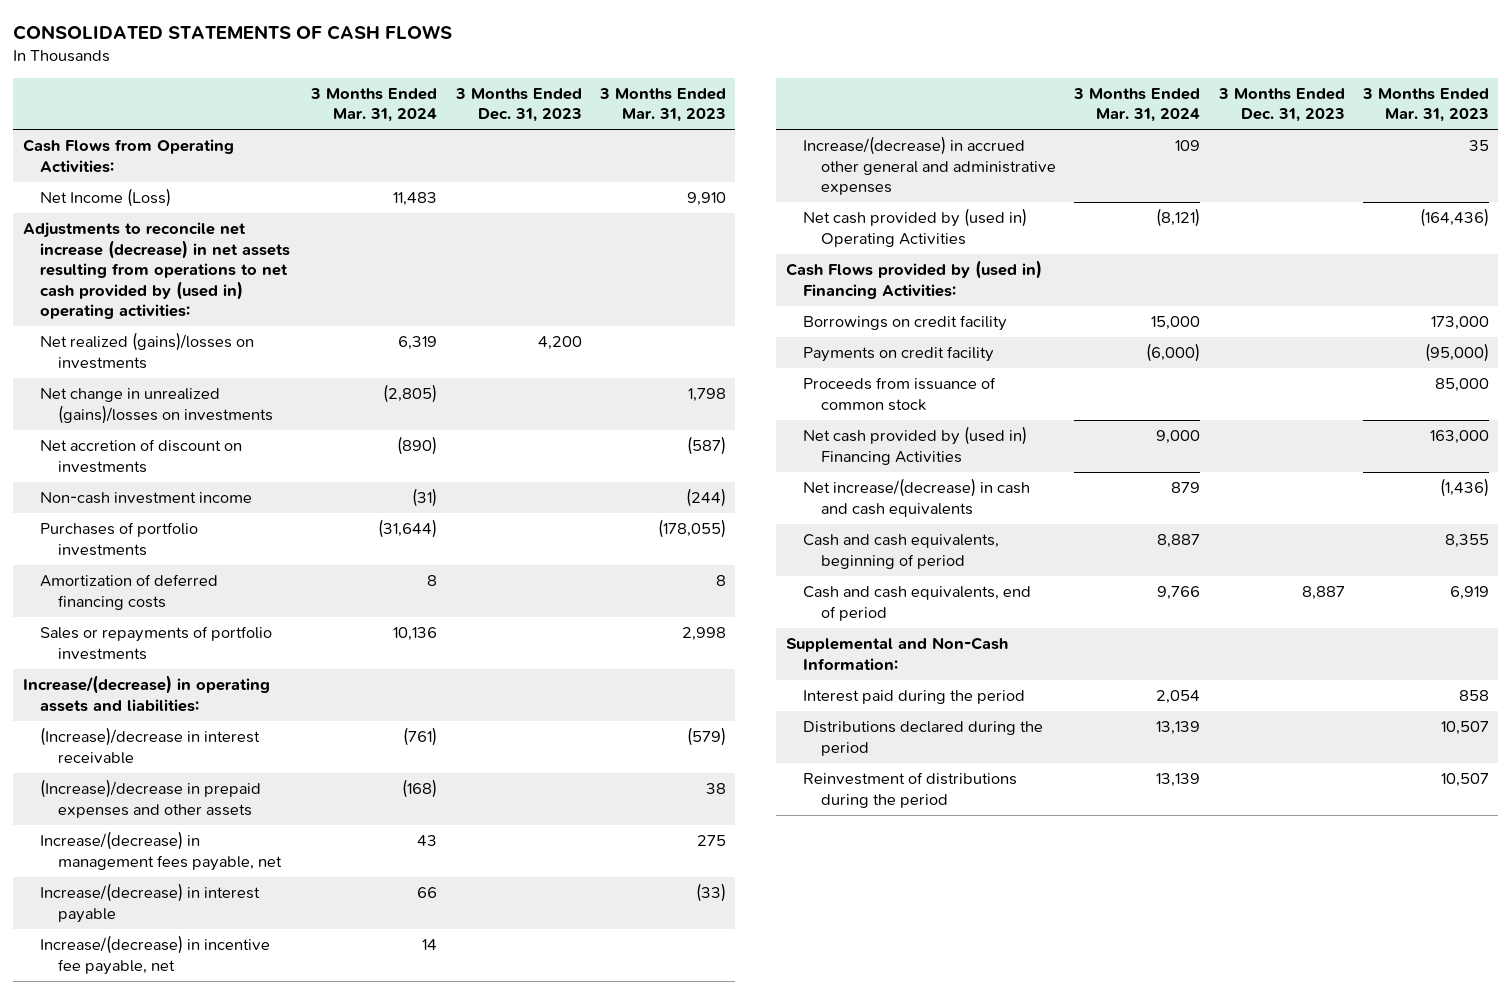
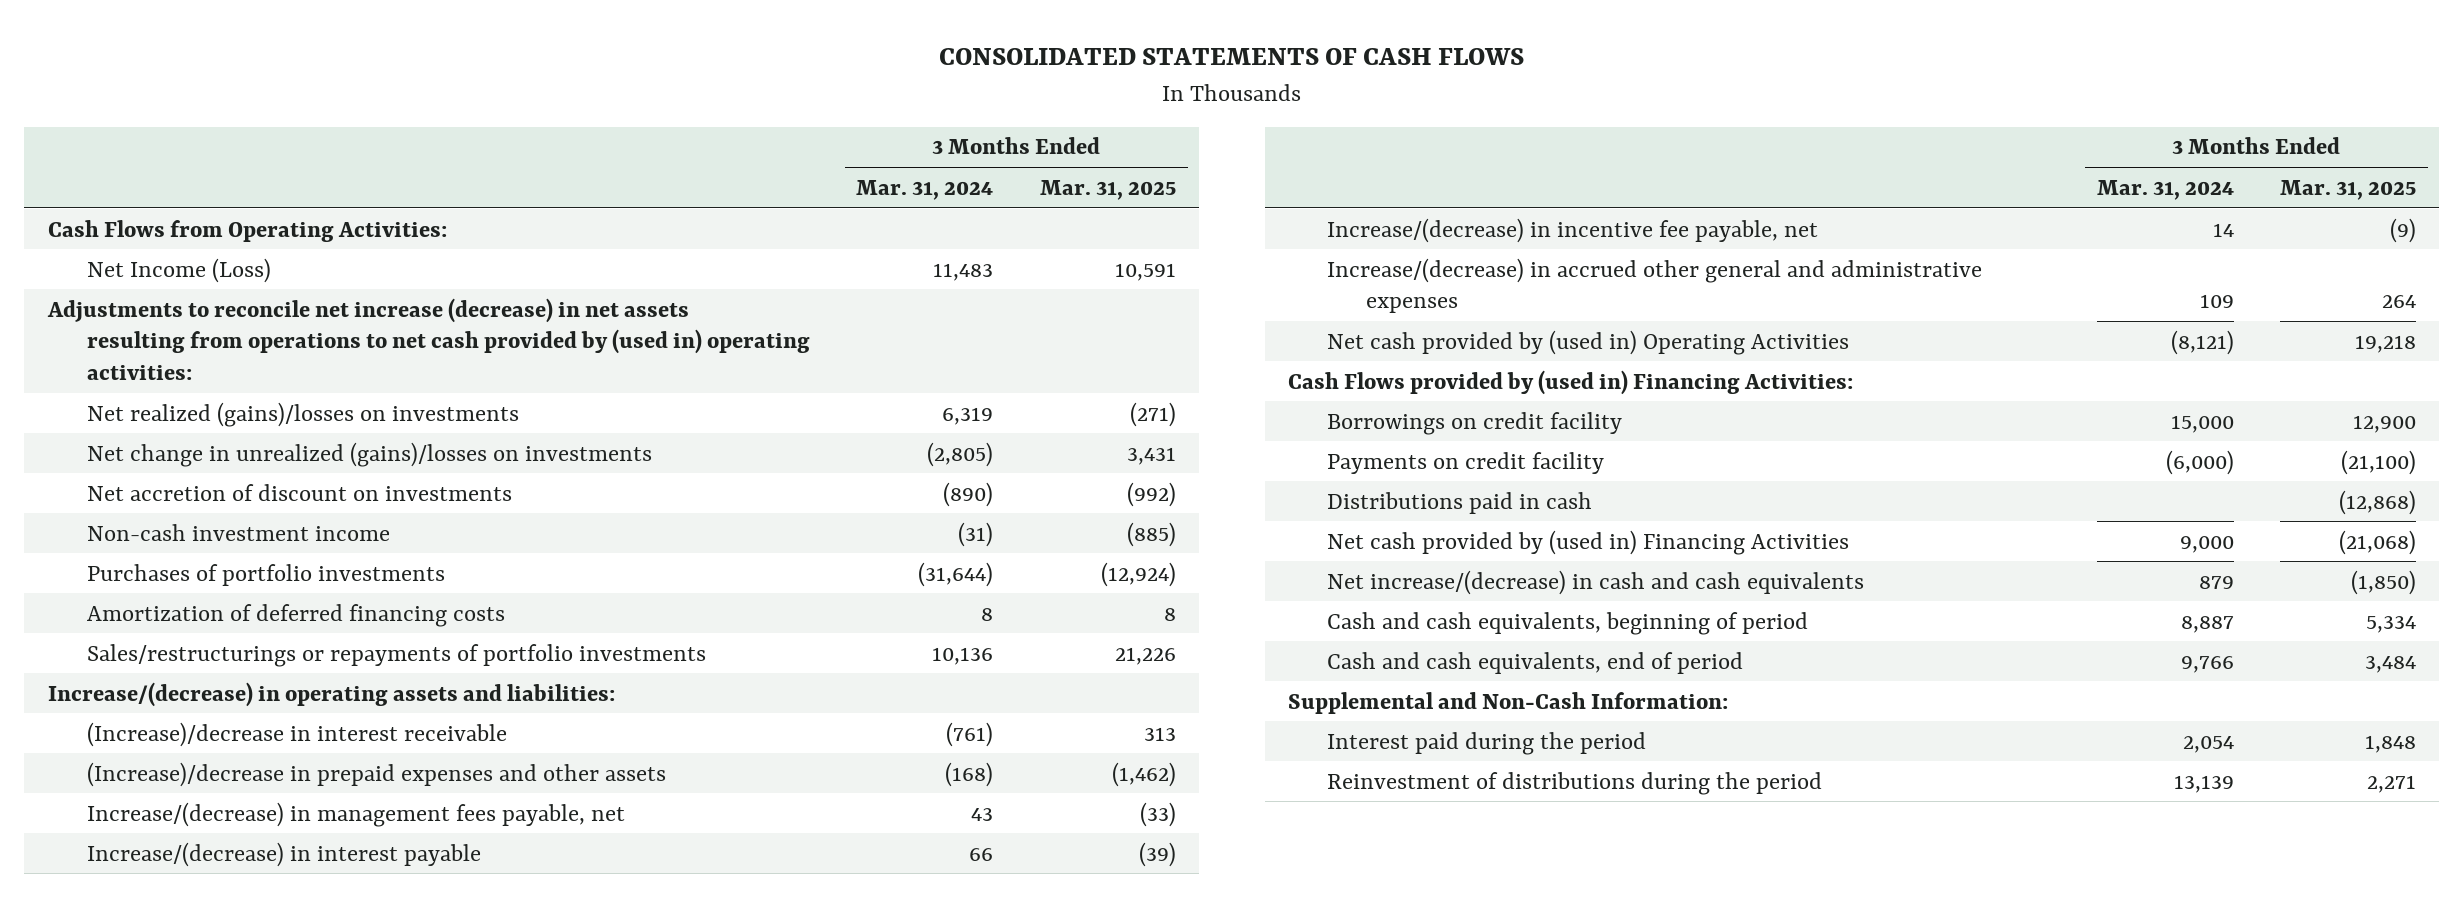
- | 3 Months Ended Mar. 31, 2024 | 3 Months Ended Dec. 31, 2023 | 3 Months Ended Mar. 31, 2023
+ | 3 Months Ended Mar. 31, 2024 | 3 Months Ended Mar. 31, 2025
- Sales or repayments of portfolio investments | 10,136 | | 2,998
+ Sales/restructurings or repayments of portfolio investments | 10,136 | 21,226
- Proceeds from issuance of common stock | | | 85,000
+ Distributions paid in cash | | (12,868)
- Distributions declared during the period | 13,139 | | 10,507

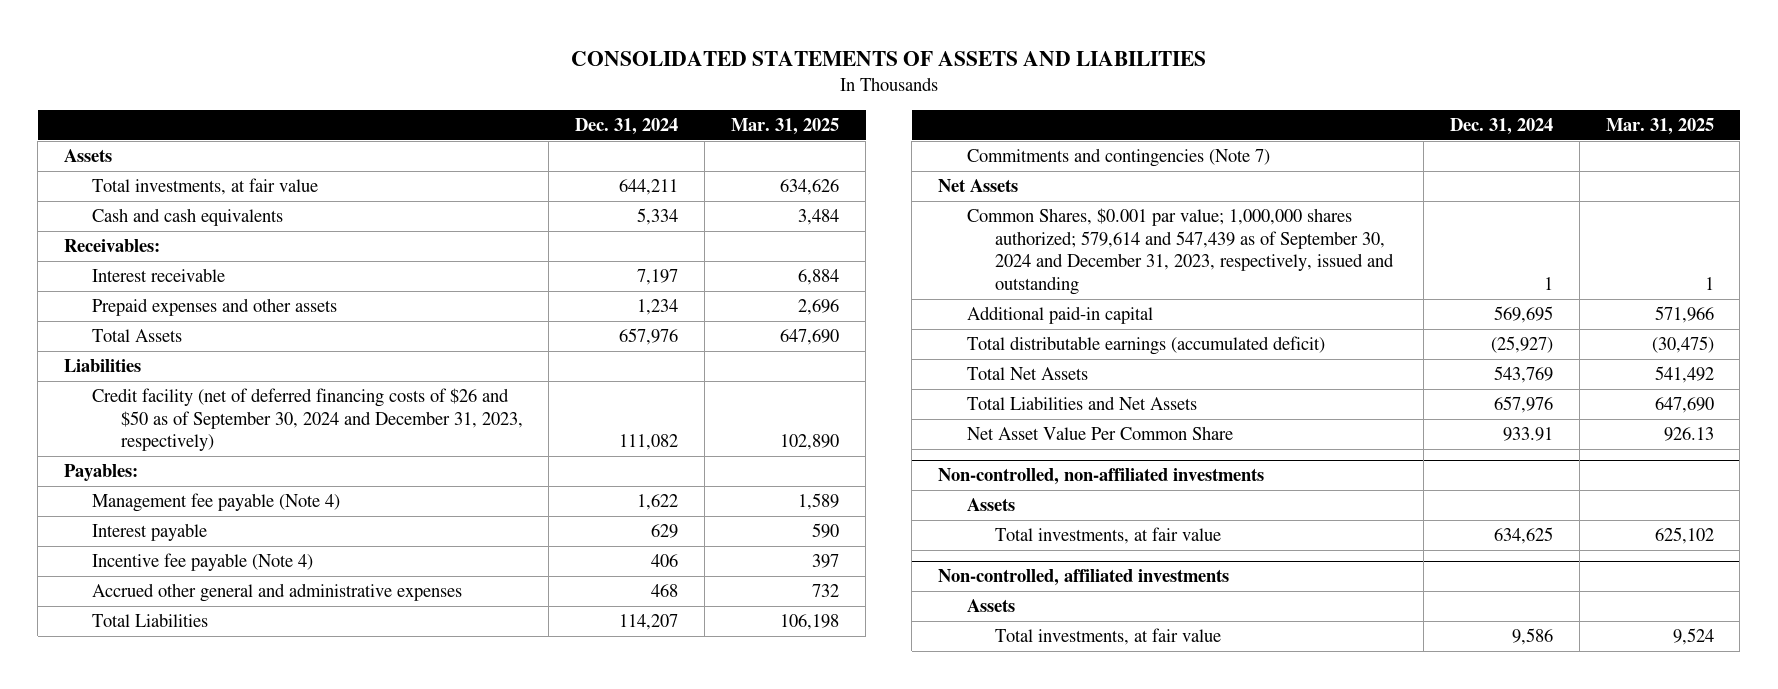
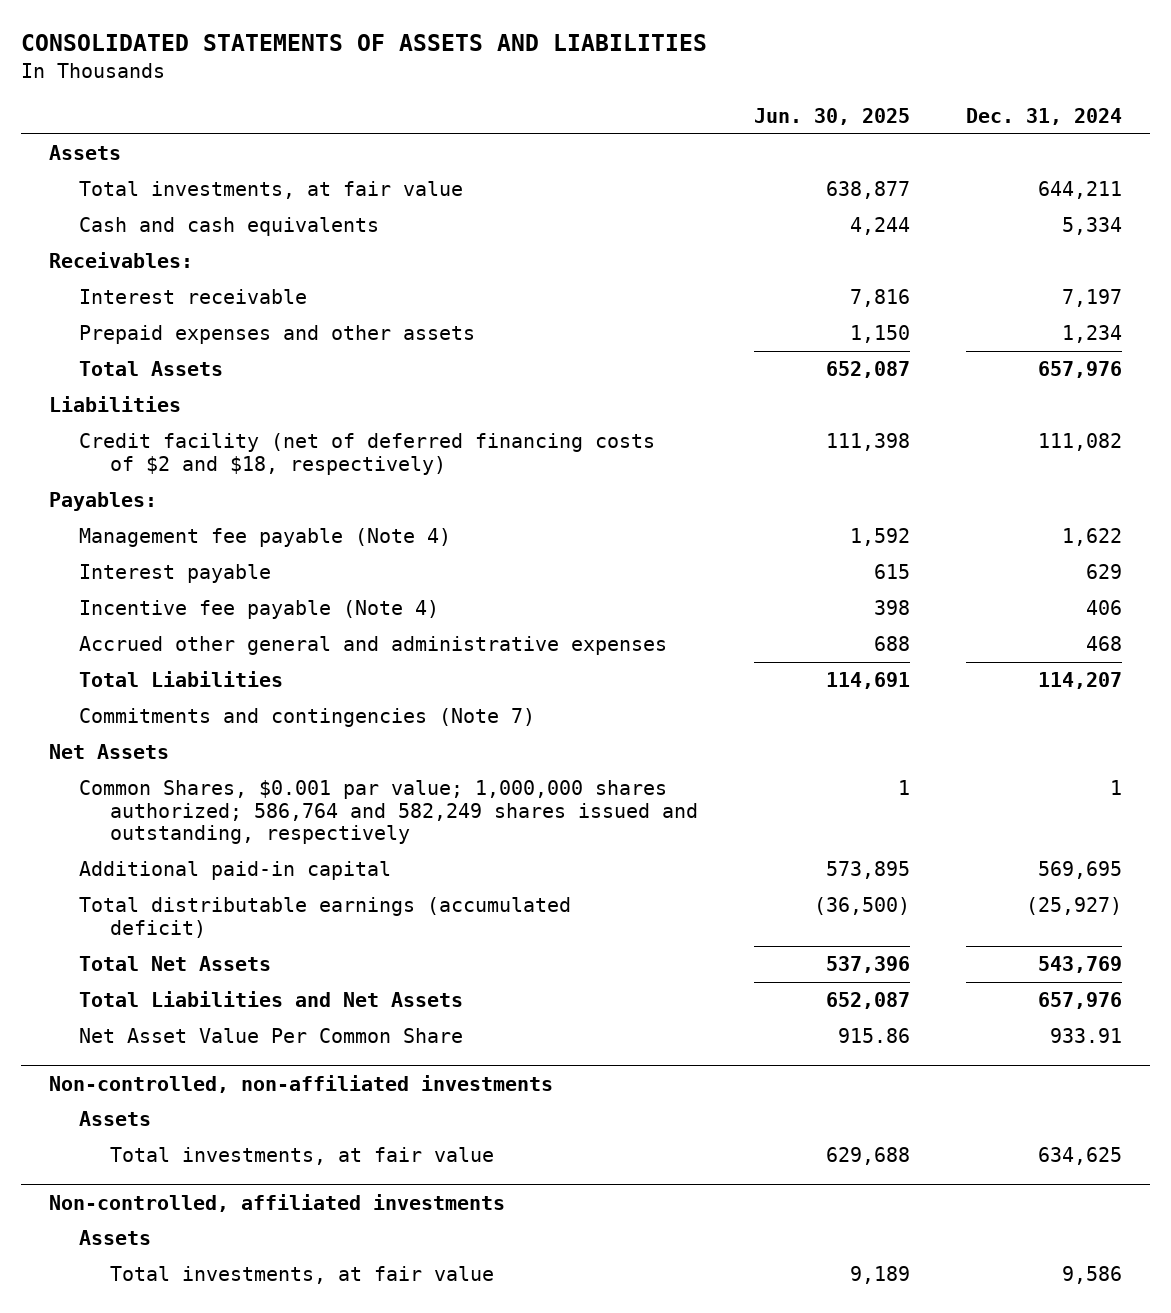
- | Dec. 31, 2024 | Mar. 31, 2025
+ | Jun. 30, 2025 | Dec. 31, 2024
- Credit facility (net of deferred financing costs of $26 and $50 as of September 30, 2024 and December 31, 2023, respectively) | 111,082 | 102,890
+ Credit facility (net of deferred financing costs of $2 and $18, respectively) | 111,398 | 111,082
- Common Shares, $0.001 par value; 1,000,000 shares authorized; 579,614 and 547,439 as of September 30, 2024 and December 31, 2023, respectively, issued and outstanding | 1 | 1
+ Common Shares, $0.001 par value; 1,000,000 shares authorized; 586,764 and 582,249 shares issued and outstanding, respectively | 1 | 1

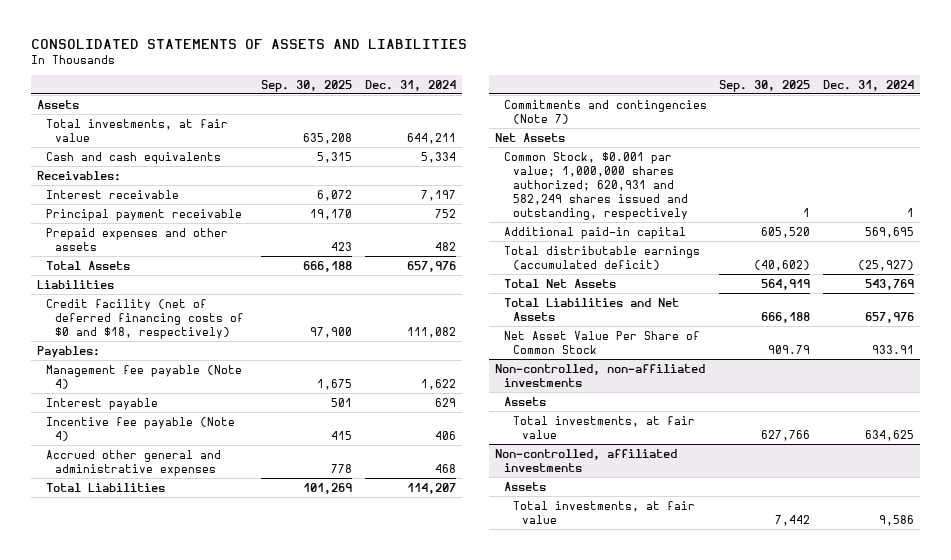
- | Jun. 30, 2025 | Dec. 31, 2024
+ | Sep. 30, 2025 | Dec. 31, 2024
- Prepaid expenses and other assets | 1,150 | 1,234
+ Principal payment receivable | 19,170 | 752
+ Prepaid expenses and other assets | 423 | 482
- Credit facility (net of deferred financing costs of $2 and $18, respectively) | 111,398 | 111,082
+ Credit facility (net of deferred financing costs of $0 and $18, respectively) | 97,900 | 111,082
- Common Shares, $0.001 par value; 1,000,000 shares authorized; 586,764 and 582,249 shares issued and outstanding, respectively | 1 | 1
+ Common Stock, $0.001 par value; 1,000,000 shares authorized; 620,931 and 582,249 shares issued and outstanding, respectively | 1 | 1
- Net Asset Value Per Common Share | 915.86 | 933.91
+ Net Asset Value Per Share of Common Stock | 909.79 | 933.91

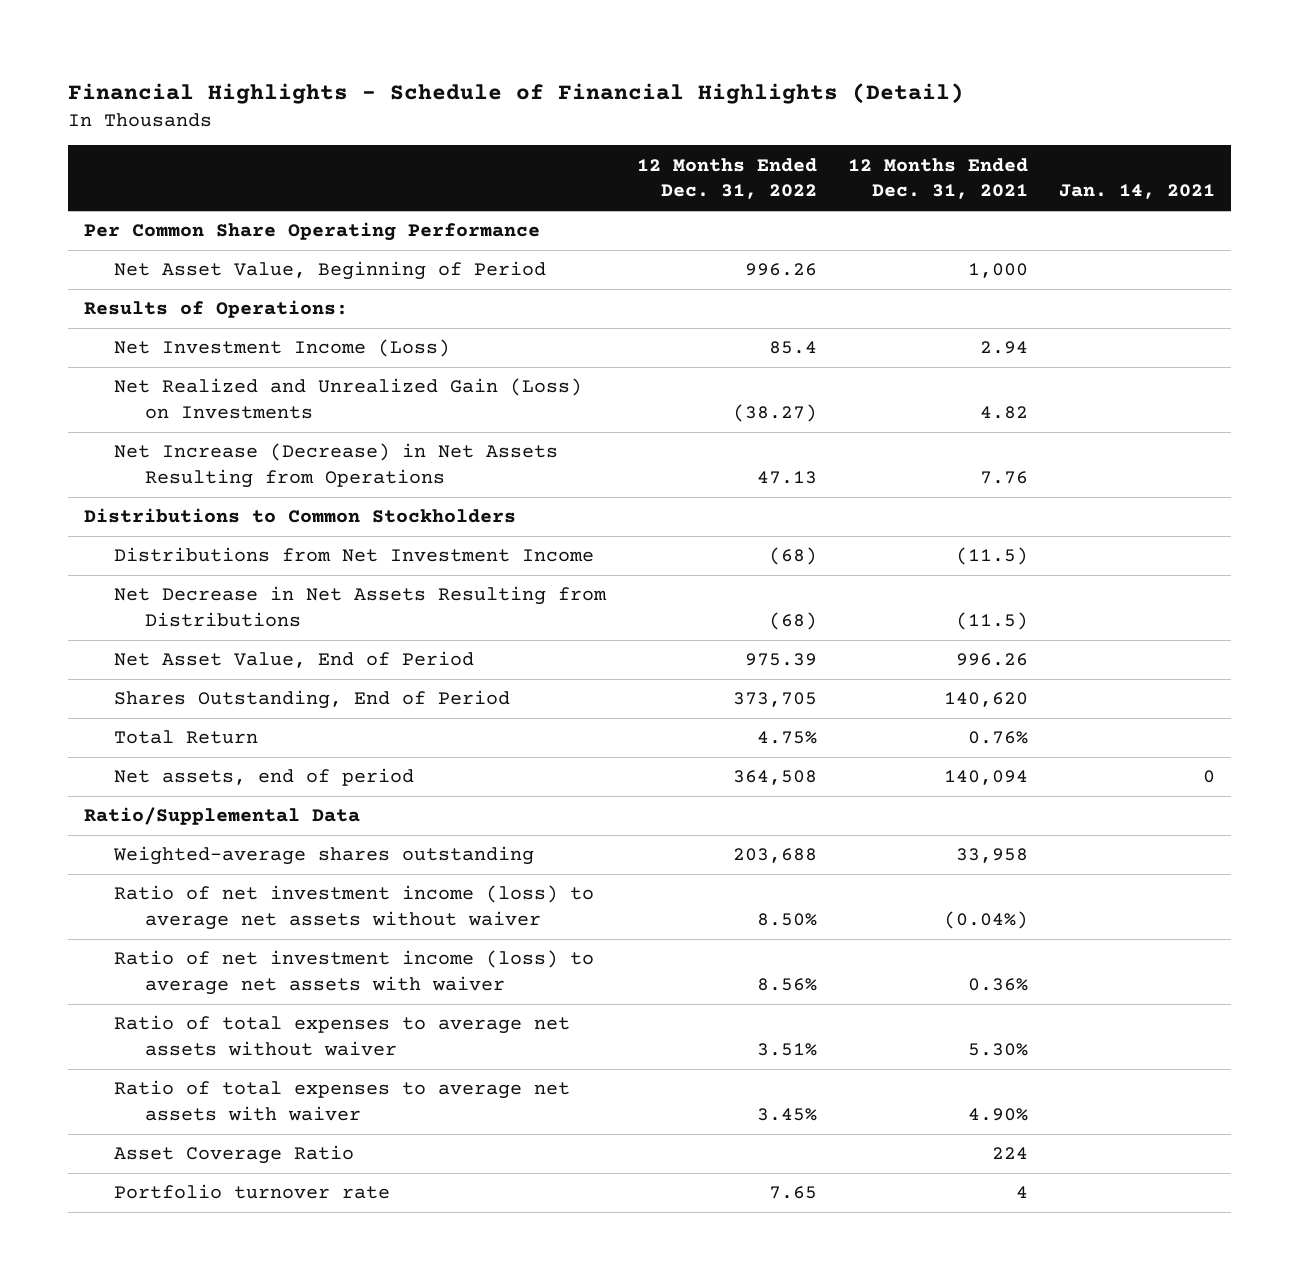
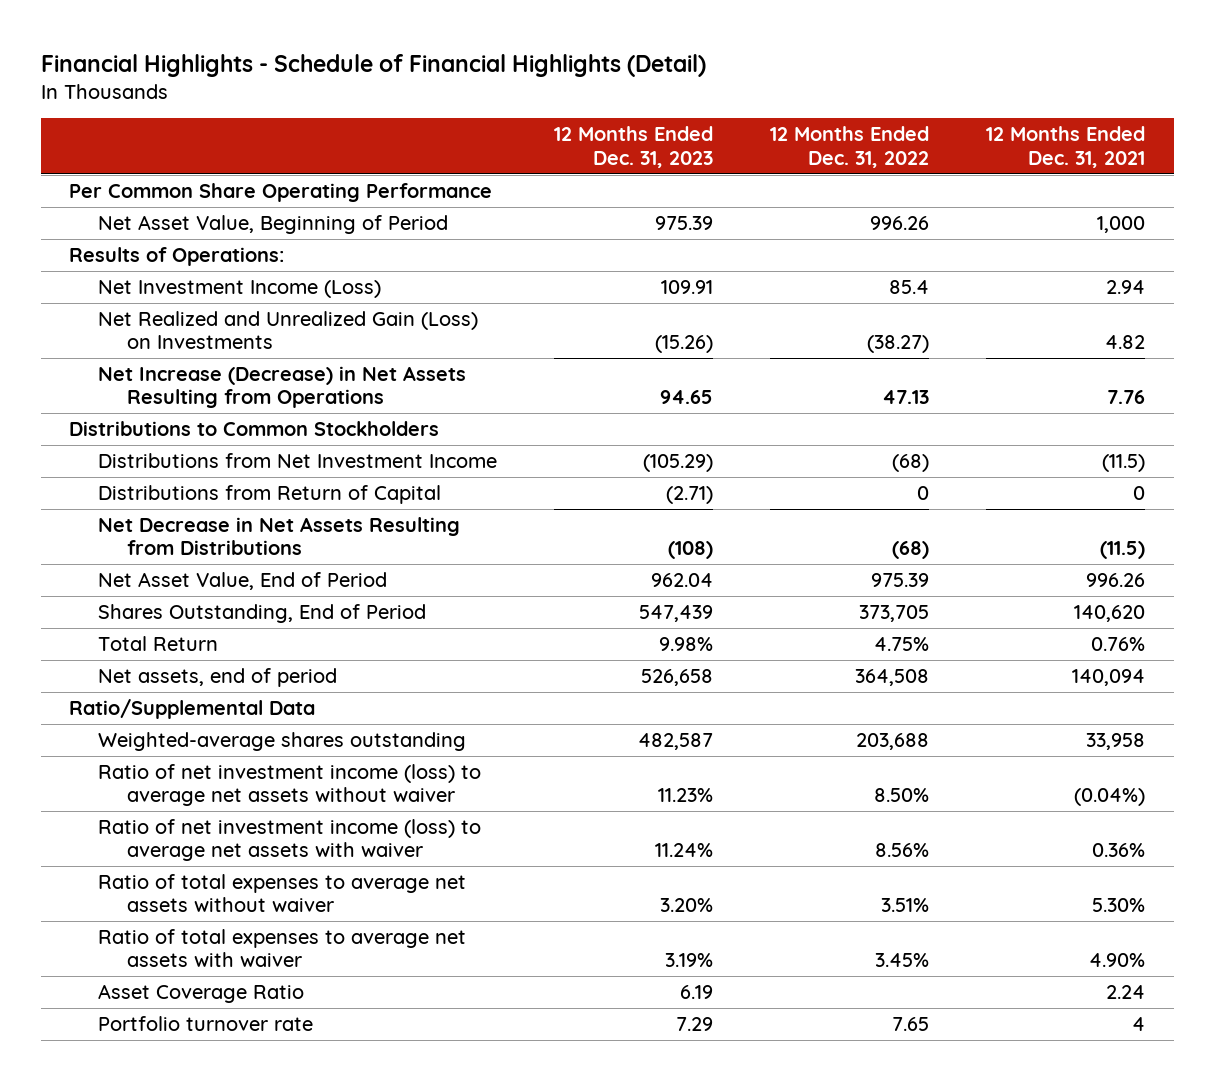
- | 12 Months Ended Dec. 31, 2022 | 12 Months Ended Dec. 31, 2021 | Jan. 14, 2021
+ | 12 Months Ended Dec. 31, 2023 | 12 Months Ended Dec. 31, 2022 | 12 Months Ended Dec. 31, 2021
+ Distributions from Return of Capital | (2.71) | 0 | 0
- Asset Coverage Ratio | | 224 |
+ Asset Coverage Ratio | 6.19 | | 2.24

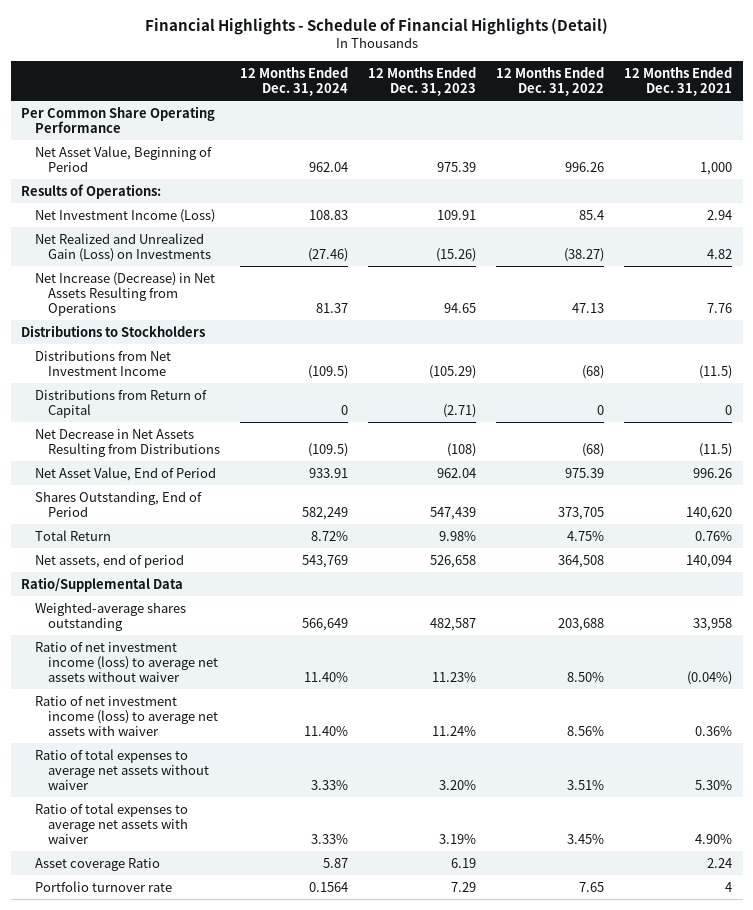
- | 12 Months Ended Dec. 31, 2023 | 12 Months Ended Dec. 31, 2022 | 12 Months Ended Dec. 31, 2021
+ | 12 Months Ended Dec. 31, 2024 | 12 Months Ended Dec. 31, 2023 | 12 Months Ended Dec. 31, 2022 | 12 Months Ended Dec. 31, 2021
- Distributions to Common Stockholders
+ Distributions to Stockholders
- Asset Coverage Ratio | 6.19 | | 2.24
+ Asset coverage Ratio | 5.87 | 6.19 | | 2.24

